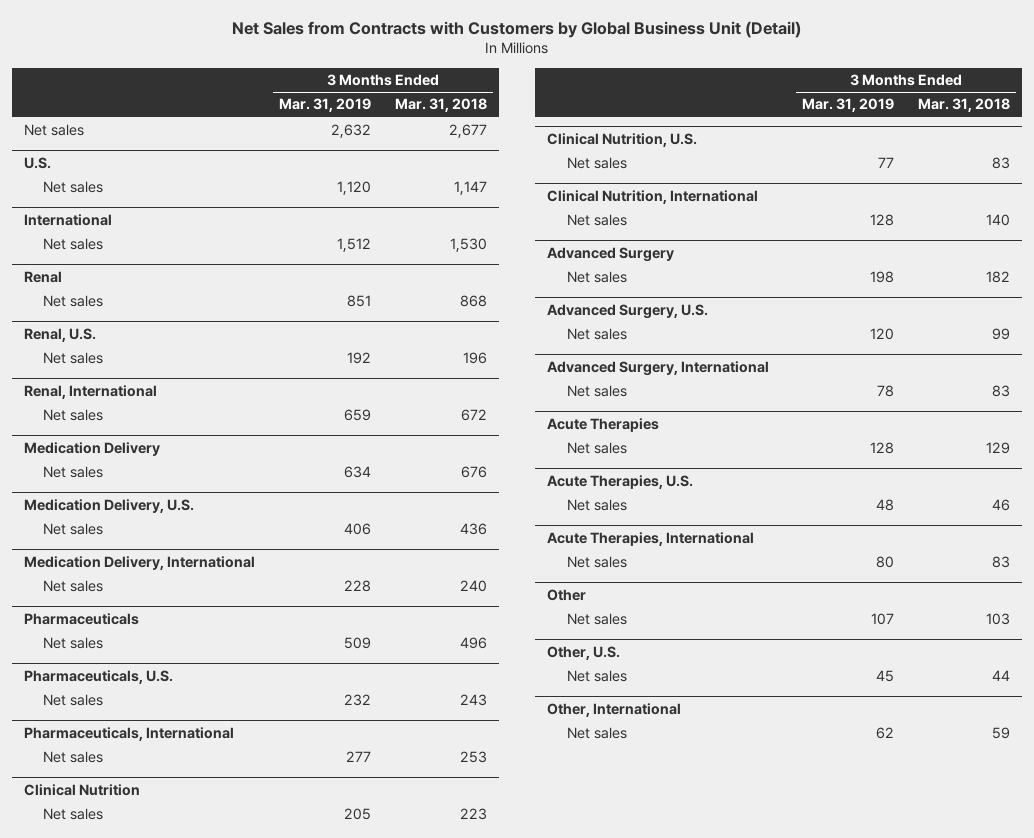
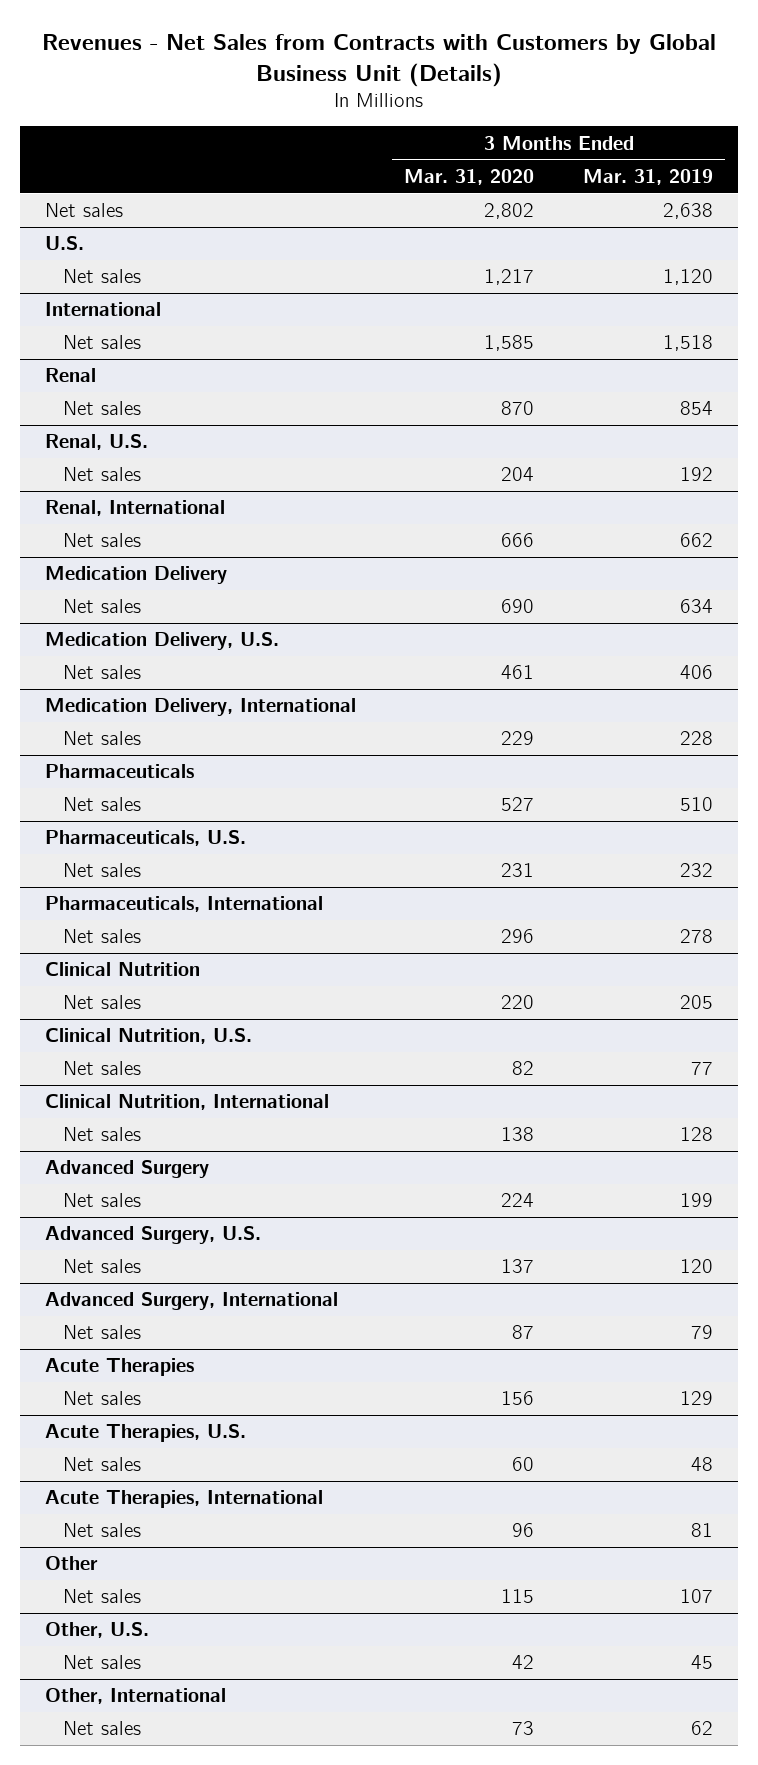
- Net Sales from Contracts with Customers by Global Business Unit (Detail)
+ Revenues - Net Sales from Contracts with Customers by Global Business Unit (Details)
- | 3 Months Ended Mar. 31, 2019 | 3 Months Ended Mar. 31, 2018
+ | 3 Months Ended Mar. 31, 2020 | 3 Months Ended Mar. 31, 2019
- Net sales | 2,632 | 2,677
+ Net sales | 2,802 | 2,638
@ International
- Net sales | 1,512 | 1,530
+ Net sales | 1,585 | 1,518
@ Renal
- Net sales | 851 | 868
+ Net sales | 870 | 854
@ Renal, International
- Net sales | 659 | 672
+ Net sales | 666 | 662
@ Pharmaceuticals
- Net sales | 509 | 496
+ Net sales | 527 | 510
@ Pharmaceuticals, International
- Net sales | 277 | 253
+ Net sales | 296 | 278
@ Advanced Surgery
- Net sales | 198 | 182
+ Net sales | 224 | 199
@ Advanced Surgery, International
- Net sales | 78 | 83
+ Net sales | 87 | 79
@ Acute Therapies
- Net sales | 128 | 129
+ Net sales | 156 | 129
@ Acute Therapies, International
- Net sales | 80 | 83
+ Net sales | 96 | 81

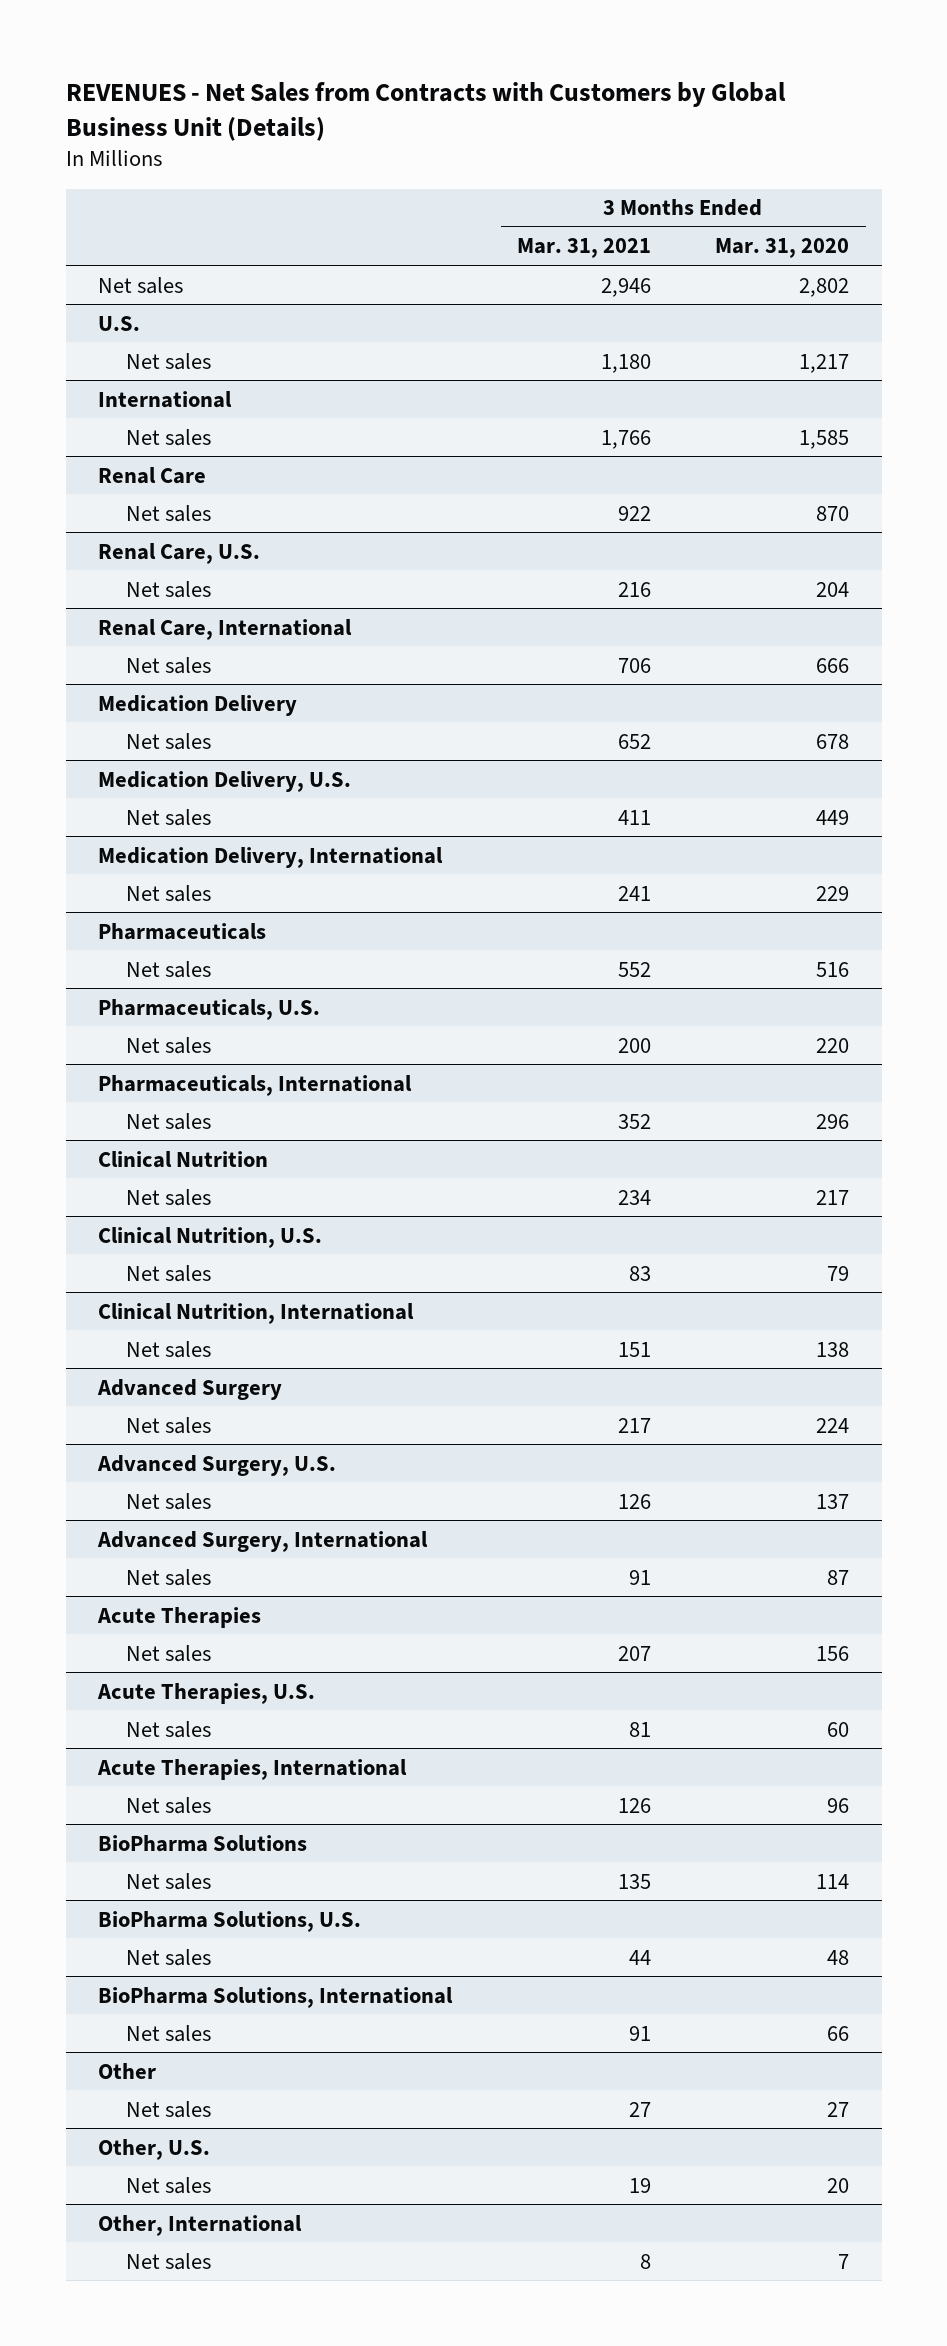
- Revenues - Net Sales from Contracts with Customers by Global Business Unit (Details)
+ REVENUES - Net Sales from Contracts with Customers by Global Business Unit (Details)
- | 3 Months Ended Mar. 31, 2020 | 3 Months Ended Mar. 31, 2019
+ | 3 Months Ended Mar. 31, 2021 | 3 Months Ended Mar. 31, 2020
- Renal
+ Renal Care
- Renal, U.S.
+ Renal Care, U.S.
- Renal, International
+ Renal Care, International
@ Medication Delivery
- Net sales | 690 | 634
+ Net sales | 652 | 678
@ Medication Delivery, U.S.
- Net sales | 461 | 406
+ Net sales | 411 | 449
@ Pharmaceuticals
- Net sales | 527 | 510
+ Net sales | 552 | 516
@ Pharmaceuticals, U.S.
- Net sales | 231 | 232
+ Net sales | 200 | 220
@ Clinical Nutrition
- Net sales | 220 | 205
+ Net sales | 234 | 217
@ Clinical Nutrition, U.S.
- Net sales | 82 | 77
+ Net sales | 83 | 79
+ BioPharma Solutions
+ Net sales | 135 | 114
+ BioPharma Solutions, U.S.
+ Net sales | 44 | 48
+ BioPharma Solutions, International
+ Net sales | 91 | 66
@ Other
- Net sales | 115 | 107
+ Net sales | 27 | 27
@ Other, U.S.
- Net sales | 42 | 45
+ Net sales | 19 | 20
@ Other, International
- Net sales | 73 | 62
+ Net sales | 8 | 7

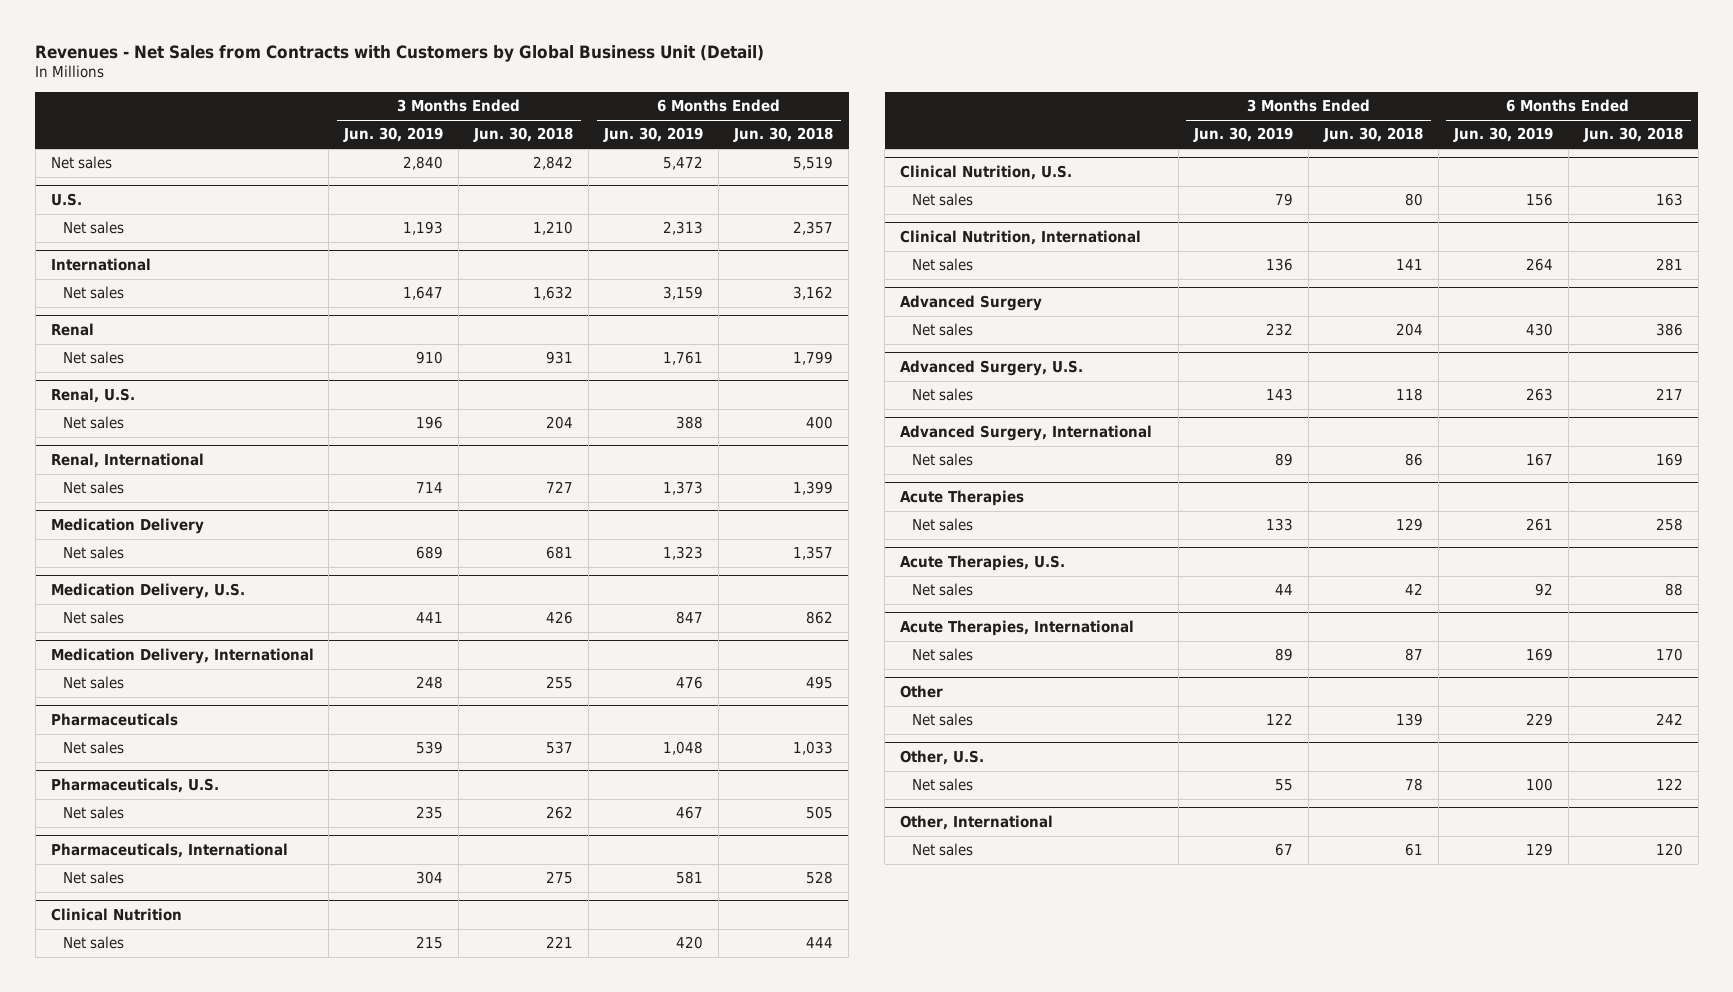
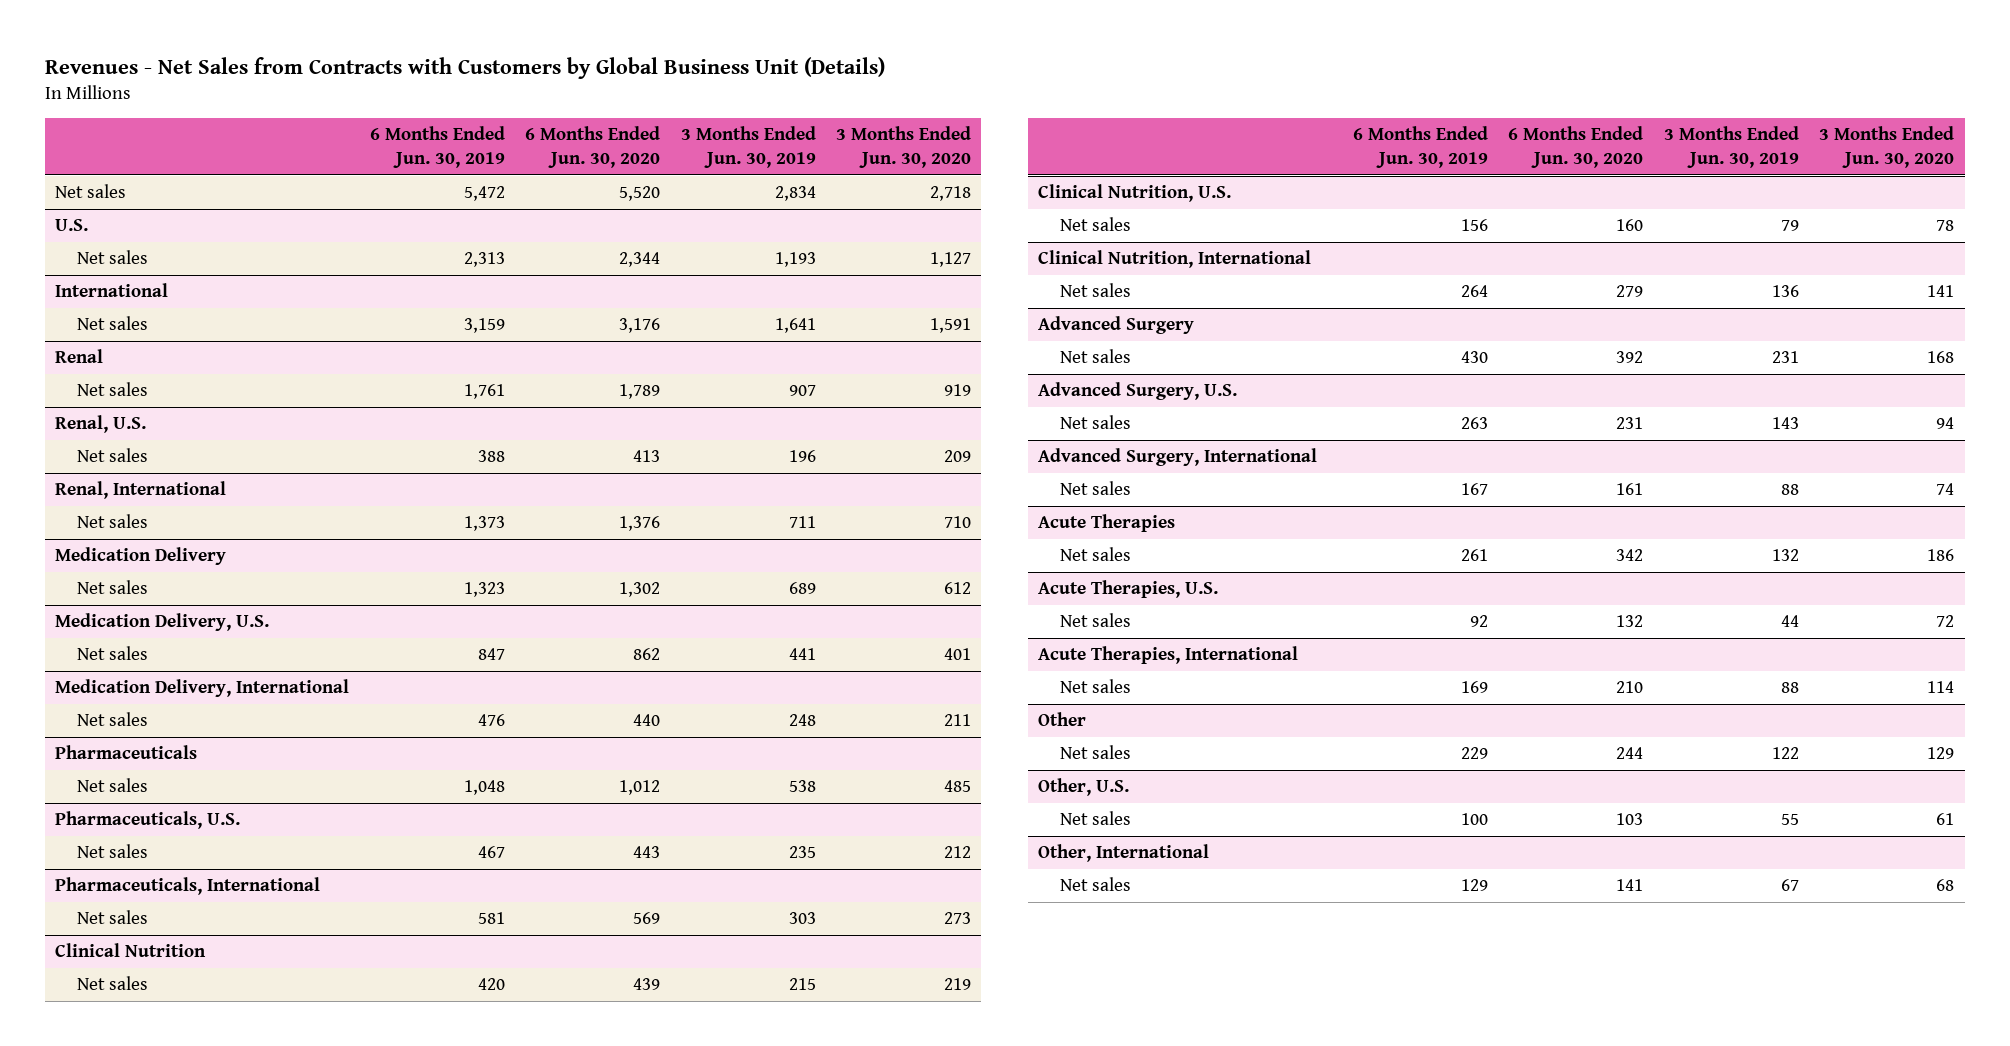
- Revenues - Net Sales from Contracts with Customers by Global Business Unit (Detail)
+ Revenues - Net Sales from Contracts with Customers by Global Business Unit (Details)
- | 3 Months Ended Jun. 30, 2019 | 3 Months Ended Jun. 30, 2018 | 6 Months Ended Jun. 30, 2019 | 6 Months Ended Jun. 30, 2018
+ | 6 Months Ended Jun. 30, 2019 | 6 Months Ended Jun. 30, 2020 | 3 Months Ended Jun. 30, 2019 | 3 Months Ended Jun. 30, 2020
- Net sales | 2,840 | 2,842 | 5,472 | 5,519
+ Net sales | 5,472 | 5,520 | 2,834 | 2,718
@ International
- Net sales | 1,647 | 1,632 | 3,159 | 3,162
+ Net sales | 3,159 | 3,176 | 1,641 | 1,591
@ Renal
- Net sales | 910 | 931 | 1,761 | 1,799
+ Net sales | 1,761 | 1,789 | 907 | 919
@ Renal, International
- Net sales | 714 | 727 | 1,373 | 1,399
+ Net sales | 1,373 | 1,376 | 711 | 710
@ Pharmaceuticals
- Net sales | 539 | 537 | 1,048 | 1,033
+ Net sales | 1,048 | 1,012 | 538 | 485
@ Pharmaceuticals, International
- Net sales | 304 | 275 | 581 | 528
+ Net sales | 581 | 569 | 303 | 273
@ Advanced Surgery
- Net sales | 232 | 204 | 430 | 386
+ Net sales | 430 | 392 | 231 | 168
@ Advanced Surgery, International
- Net sales | 89 | 86 | 167 | 169
+ Net sales | 167 | 161 | 88 | 74
@ Acute Therapies
- Net sales | 133 | 129 | 261 | 258
+ Net sales | 261 | 342 | 132 | 186
@ Acute Therapies, International
- Net sales | 89 | 87 | 169 | 170
+ Net sales | 169 | 210 | 88 | 114

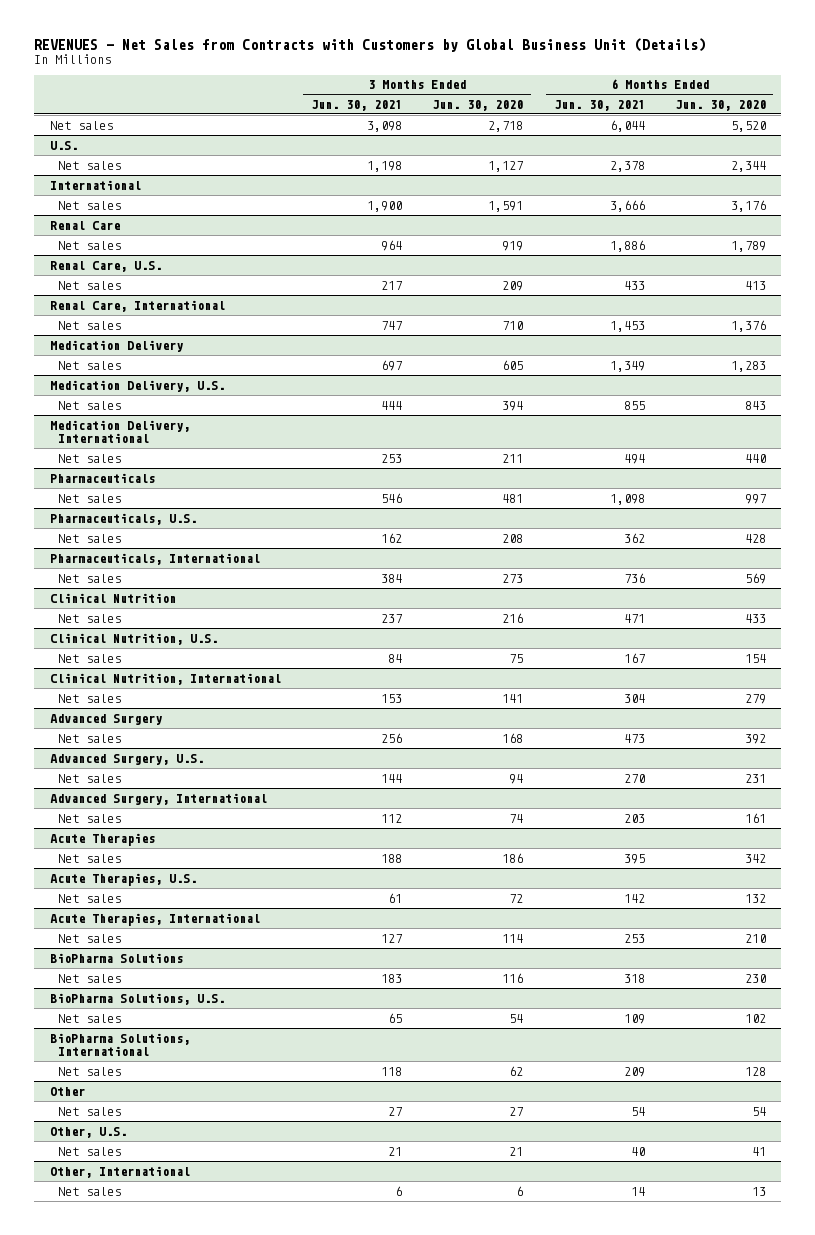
- Revenues - Net Sales from Contracts with Customers by Global Business Unit (Details)
+ REVENUES - Net Sales from Contracts with Customers by Global Business Unit (Details)
- | 6 Months Ended Jun. 30, 2019 | 6 Months Ended Jun. 30, 2020 | 3 Months Ended Jun. 30, 2019 | 3 Months Ended Jun. 30, 2020
+ | 3 Months Ended Jun. 30, 2021 | 3 Months Ended Jun. 30, 2020 | 6 Months Ended Jun. 30, 2021 | 6 Months Ended Jun. 30, 2020
- Renal
+ Renal Care
- Renal, U.S.
+ Renal Care, U.S.
- Renal, International
+ Renal Care, International
@ Medication Delivery
- Net sales | 1,323 | 1,302 | 689 | 612
+ Net sales | 697 | 605 | 1,349 | 1,283
@ Medication Delivery, U.S.
- Net sales | 847 | 862 | 441 | 401
+ Net sales | 444 | 394 | 855 | 843
@ Pharmaceuticals
- Net sales | 1,048 | 1,012 | 538 | 485
+ Net sales | 546 | 481 | 1,098 | 997
@ Pharmaceuticals, U.S.
- Net sales | 467 | 443 | 235 | 212
+ Net sales | 162 | 208 | 362 | 428
@ Clinical Nutrition
- Net sales | 420 | 439 | 215 | 219
+ Net sales | 237 | 216 | 471 | 433
@ Clinical Nutrition, U.S.
- Net sales | 156 | 160 | 79 | 78
+ Net sales | 84 | 75 | 167 | 154
+ BioPharma Solutions
+ Net sales | 183 | 116 | 318 | 230
+ BioPharma Solutions, U.S.
+ Net sales | 65 | 54 | 109 | 102
+ BioPharma Solutions, International
+ Net sales | 118 | 62 | 209 | 128
@ Other
- Net sales | 229 | 244 | 122 | 129
+ Net sales | 27 | 27 | 54 | 54
@ Other, U.S.
- Net sales | 100 | 103 | 55 | 61
+ Net sales | 21 | 21 | 40 | 41
@ Other, International
- Net sales | 129 | 141 | 67 | 68
+ Net sales | 6 | 6 | 14 | 13

